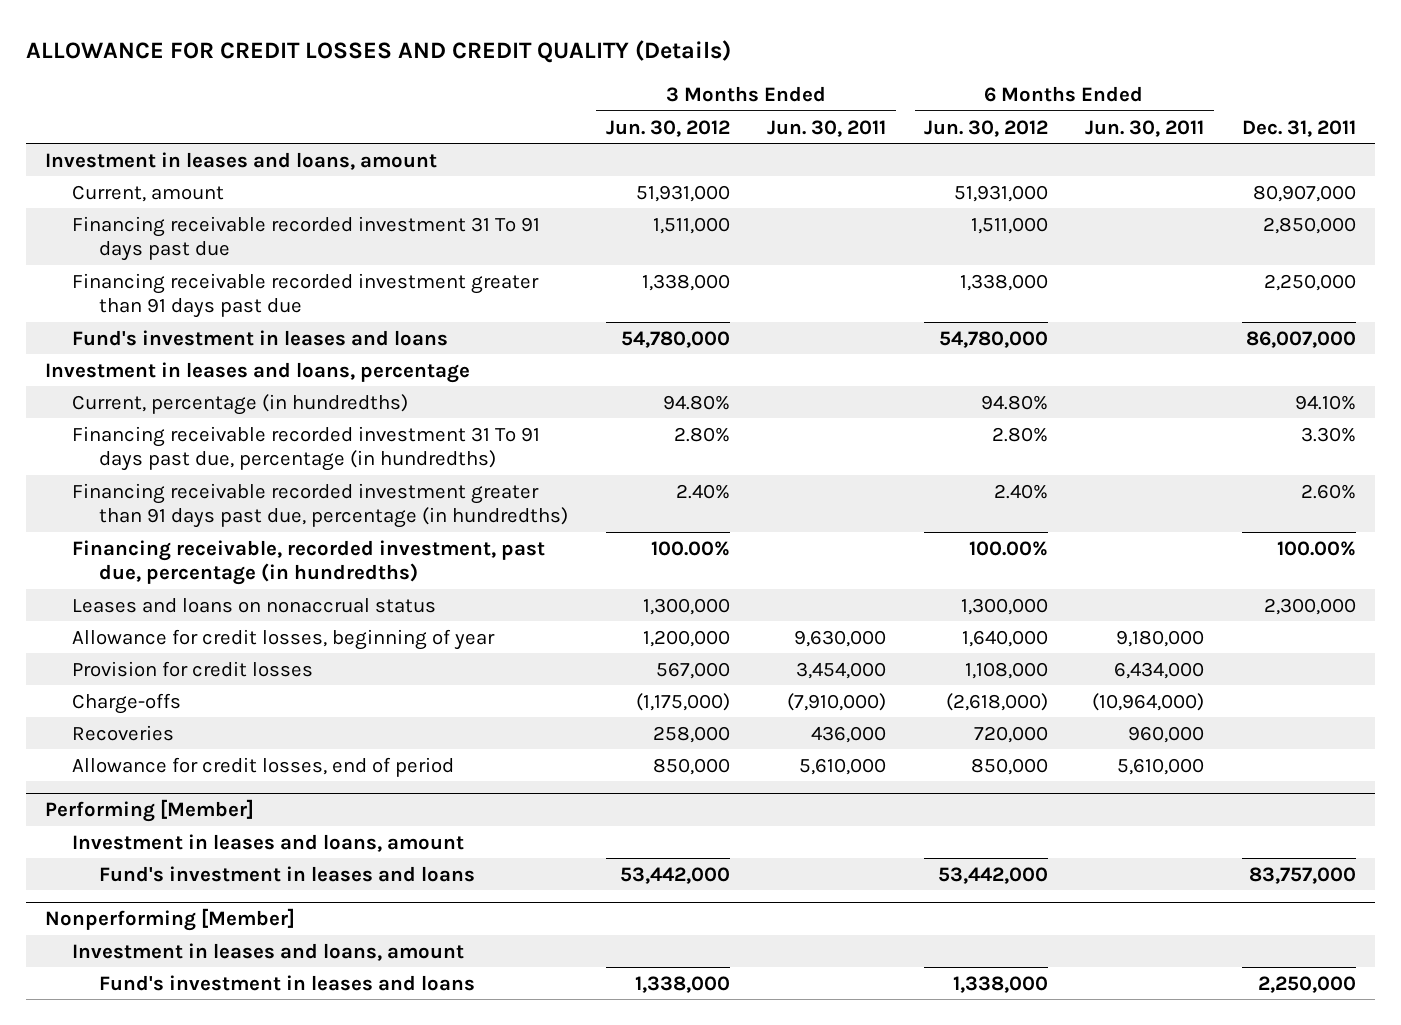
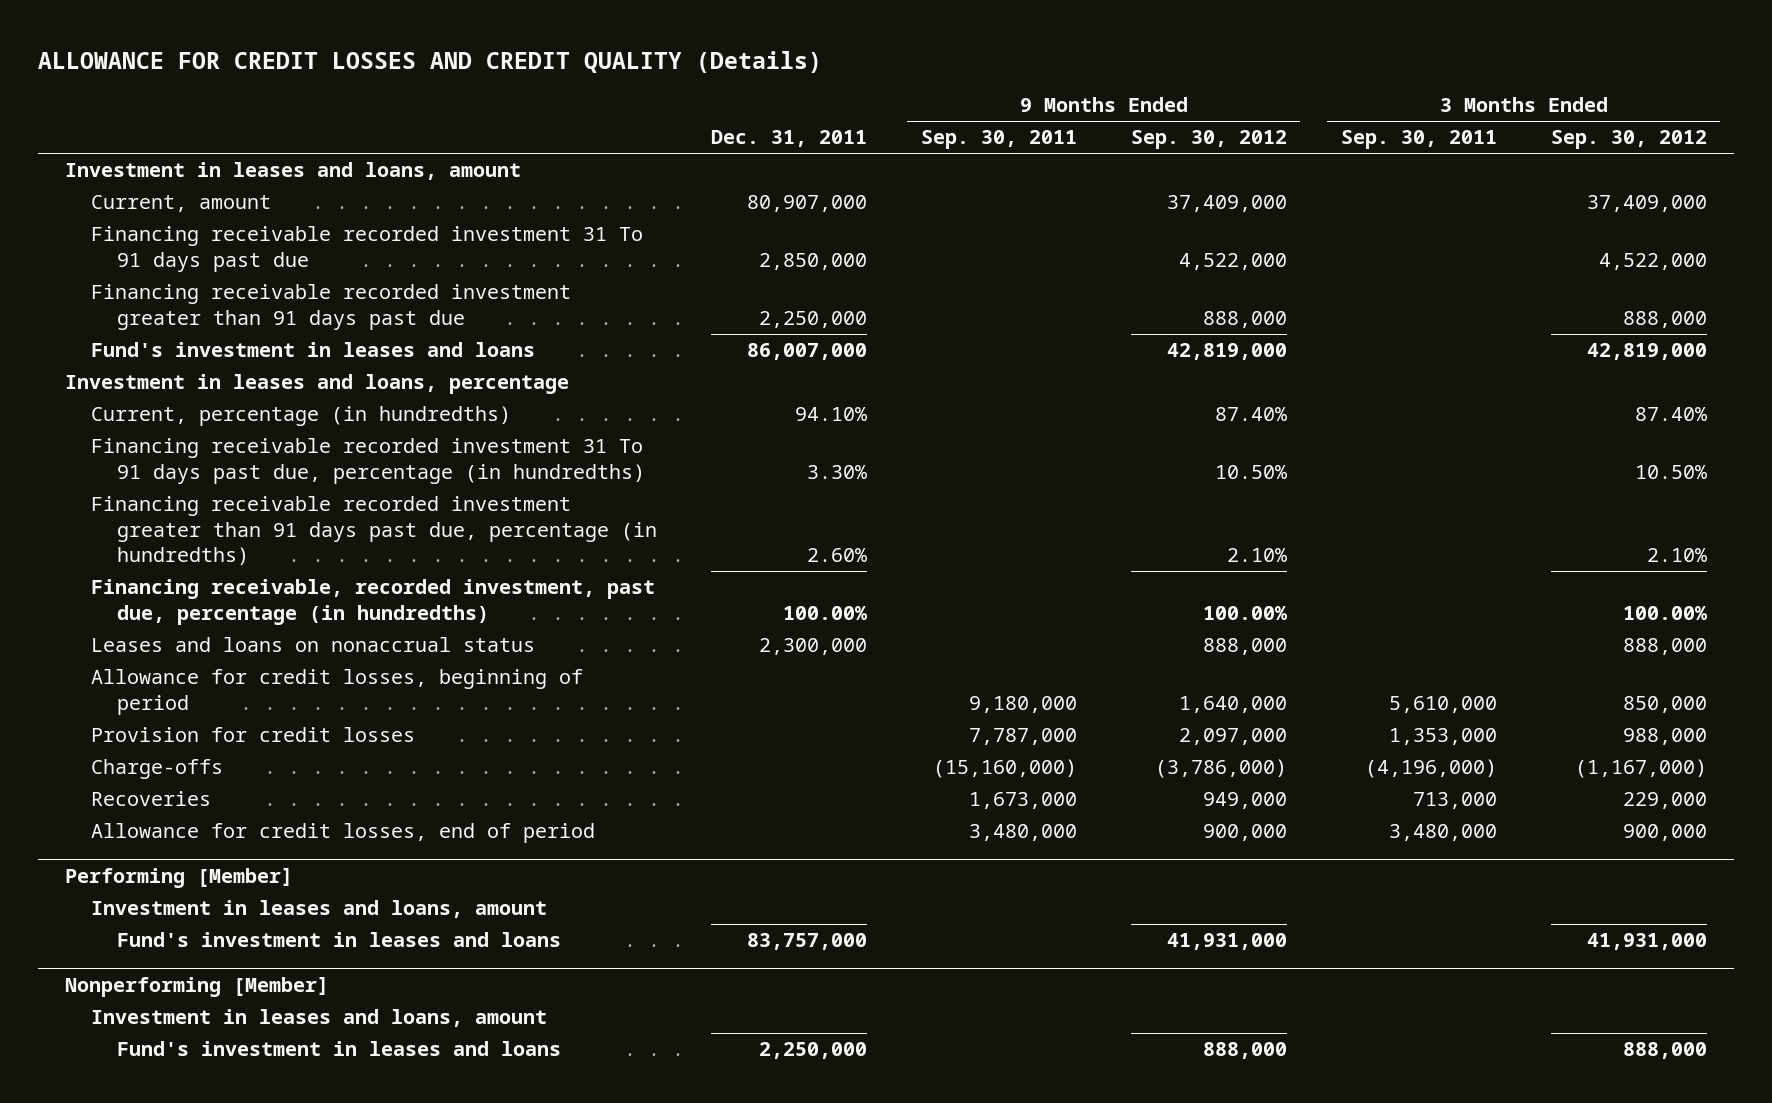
- | 3 Months Ended Jun. 30, 2012 | 3 Months Ended Jun. 30, 2011 | 6 Months Ended Jun. 30, 2012 | 6 Months Ended Jun. 30, 2011 | Dec. 31, 2011
+ | Dec. 31, 2011 | 9 Months Ended Sep. 30, 2011 | 9 Months Ended Sep. 30, 2012 | 3 Months Ended Sep. 30, 2011 | 3 Months Ended Sep. 30, 2012
- Allowance for credit losses, beginning of year | 1,200,000 | 9,630,000 | 1,640,000 | 9,180,000 |
+ Allowance for credit losses, beginning of period | | 9,180,000 | 1,640,000 | 5,610,000 | 850,000

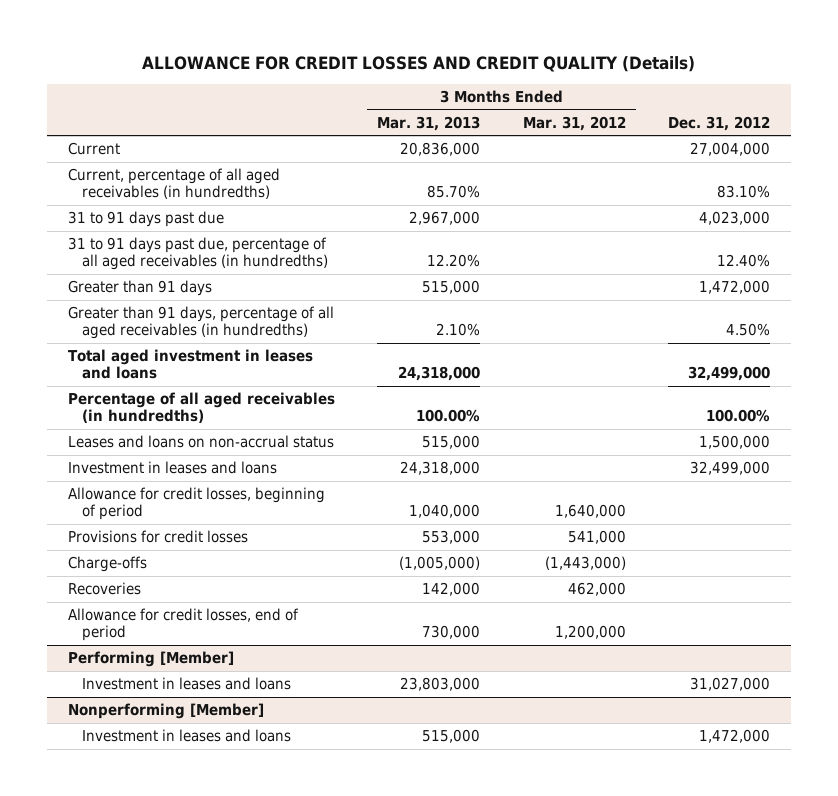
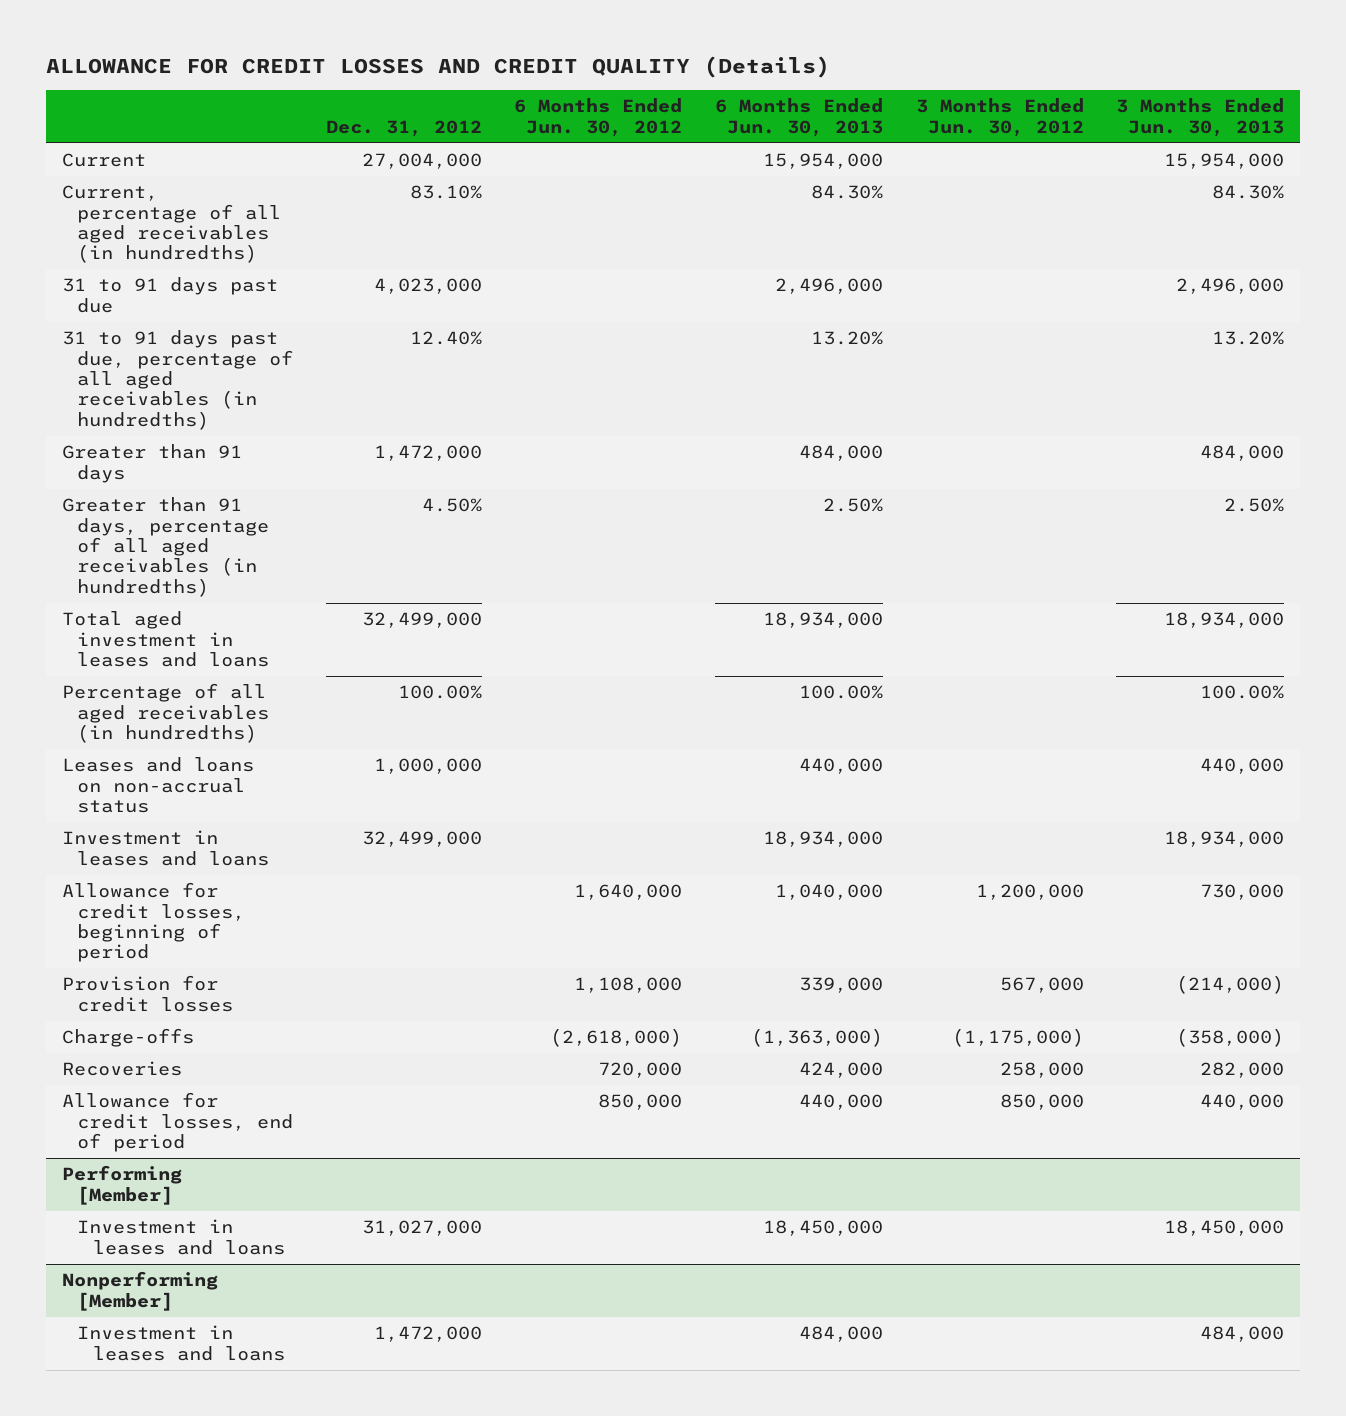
- | 3 Months Ended Mar. 31, 2013 | 3 Months Ended Mar. 31, 2012 | Dec. 31, 2012
+ | Dec. 31, 2012 | 6 Months Ended Jun. 30, 2012 | 6 Months Ended Jun. 30, 2013 | 3 Months Ended Jun. 30, 2012 | 3 Months Ended Jun. 30, 2013
- Leases and loans on non-accrual status | 515,000 | | 1,500,000
+ Leases and loans on non-accrual status | 1,000,000 | | 440,000 | | 440,000
- Provisions for credit losses | 553,000 | 541,000 |
+ Provision for credit losses | | 1,108,000 | 339,000 | 567,000 | (214,000)

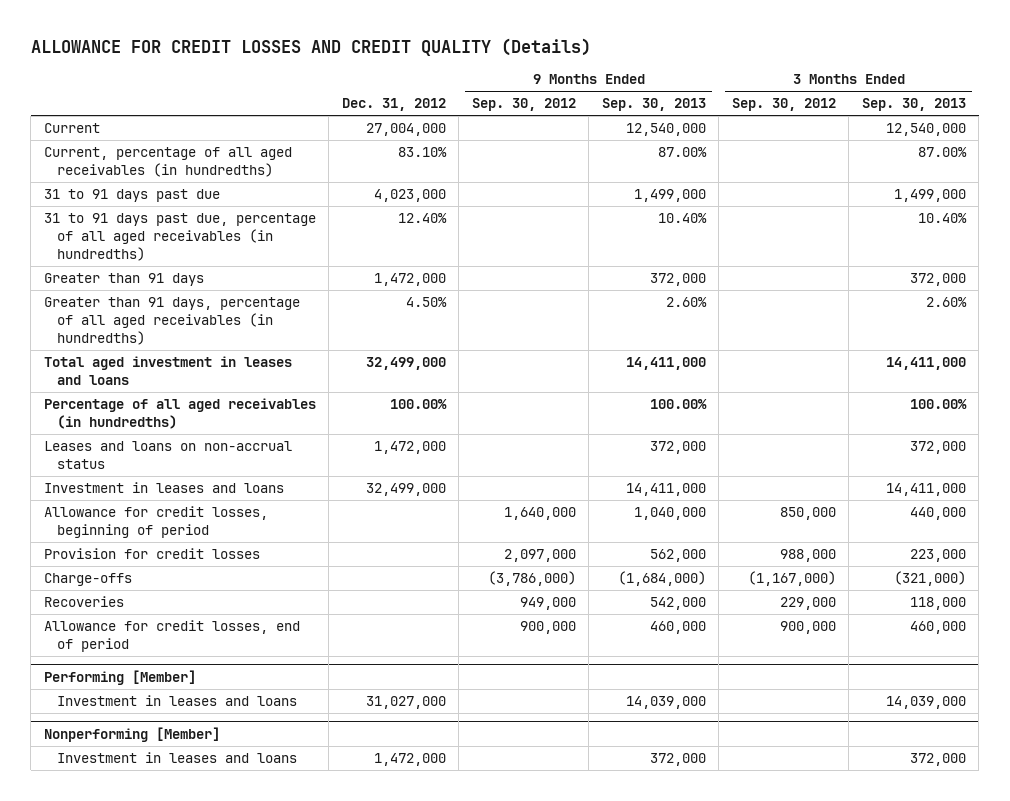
- | Dec. 31, 2012 | 6 Months Ended Jun. 30, 2012 | 6 Months Ended Jun. 30, 2013 | 3 Months Ended Jun. 30, 2012 | 3 Months Ended Jun. 30, 2013
+ | Dec. 31, 2012 | 9 Months Ended Sep. 30, 2012 | 9 Months Ended Sep. 30, 2013 | 3 Months Ended Sep. 30, 2012 | 3 Months Ended Sep. 30, 2013
- Leases and loans on non-accrual status | 1,000,000 | | 440,000 | | 440,000
+ Leases and loans on non-accrual status | 1,472,000 | | 372,000 | | 372,000

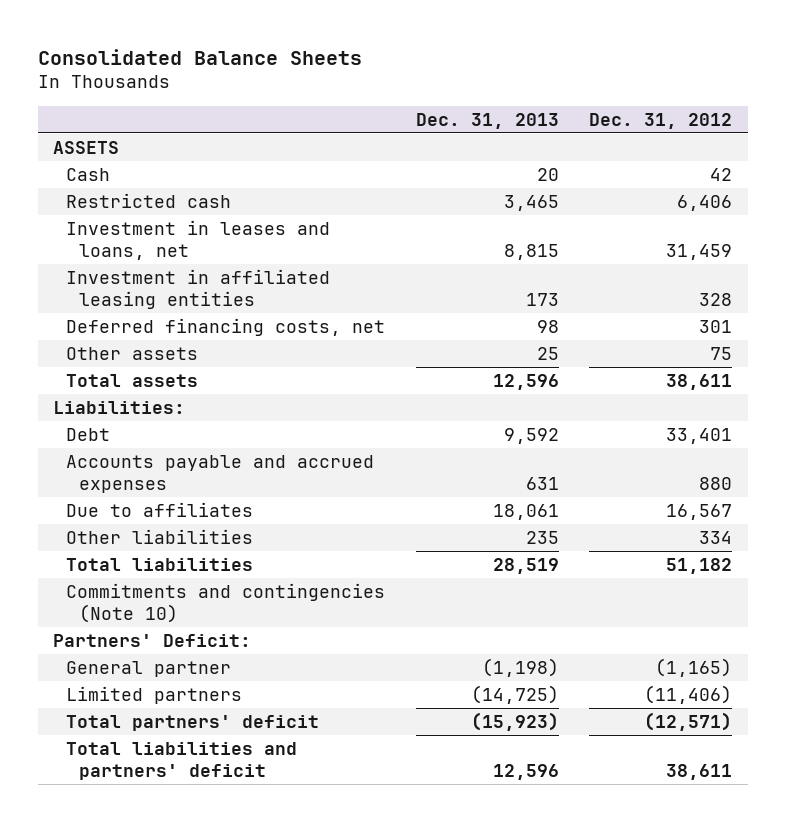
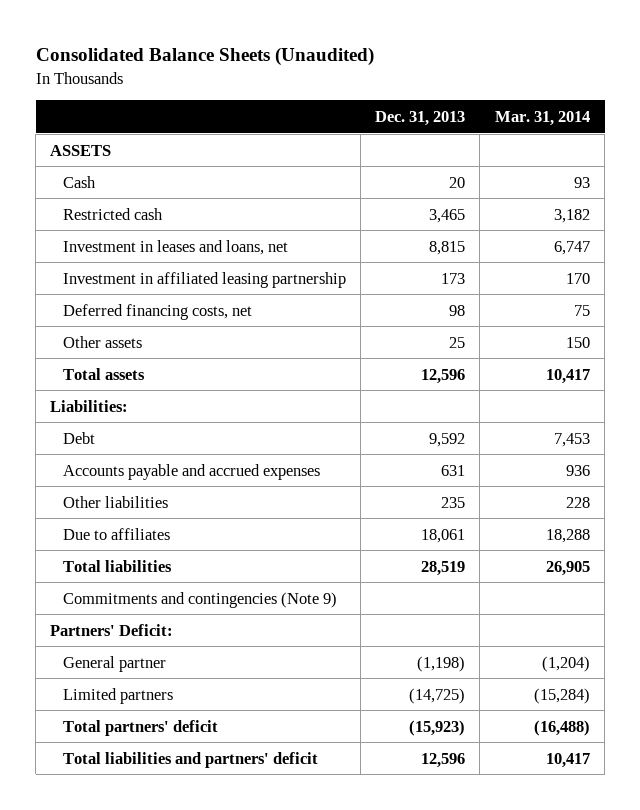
- Consolidated Balance Sheets
+ Consolidated Balance Sheets (Unaudited)
- | Dec. 31, 2013 | Dec. 31, 2012
+ | Dec. 31, 2013 | Mar. 31, 2014
- Investment in affiliated leasing entities | 173 | 328
+ Investment in affiliated leasing partnership | 173 | 170
moved down: Due to affiliates | 18,061 | 18,288
- Commitments and contingencies (Note 10)
+ Commitments and contingencies (Note 9)

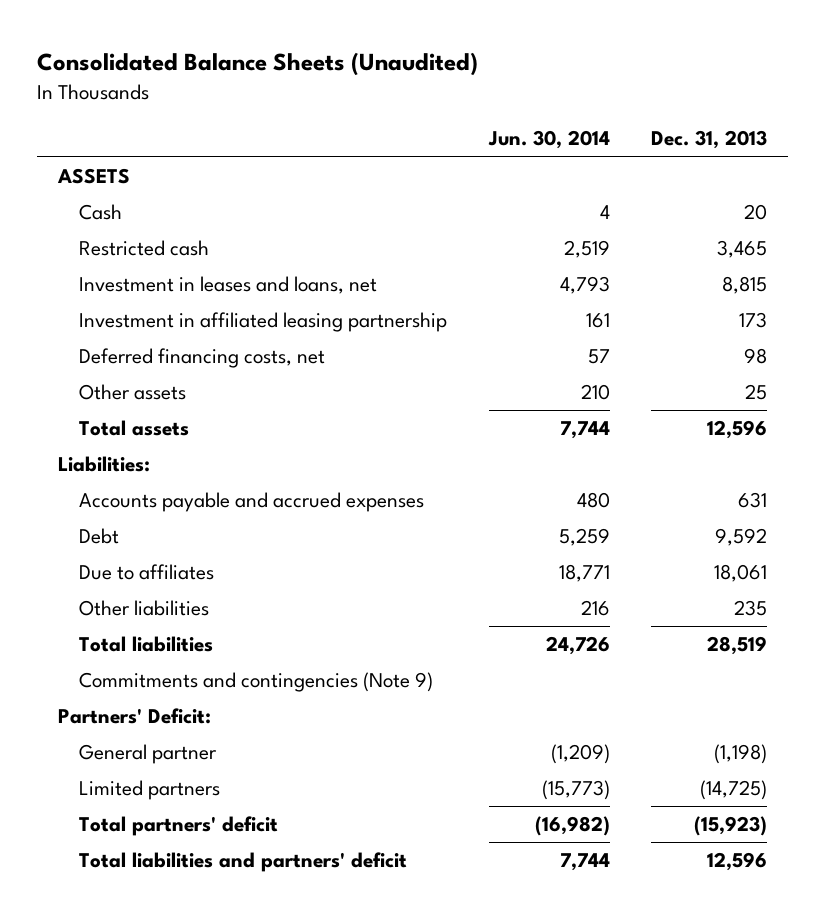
- | Dec. 31, 2013 | Mar. 31, 2014
+ | Jun. 30, 2014 | Dec. 31, 2013
moved down: Debt | 5,259 | 9,592
moved down: Other liabilities | 216 | 235

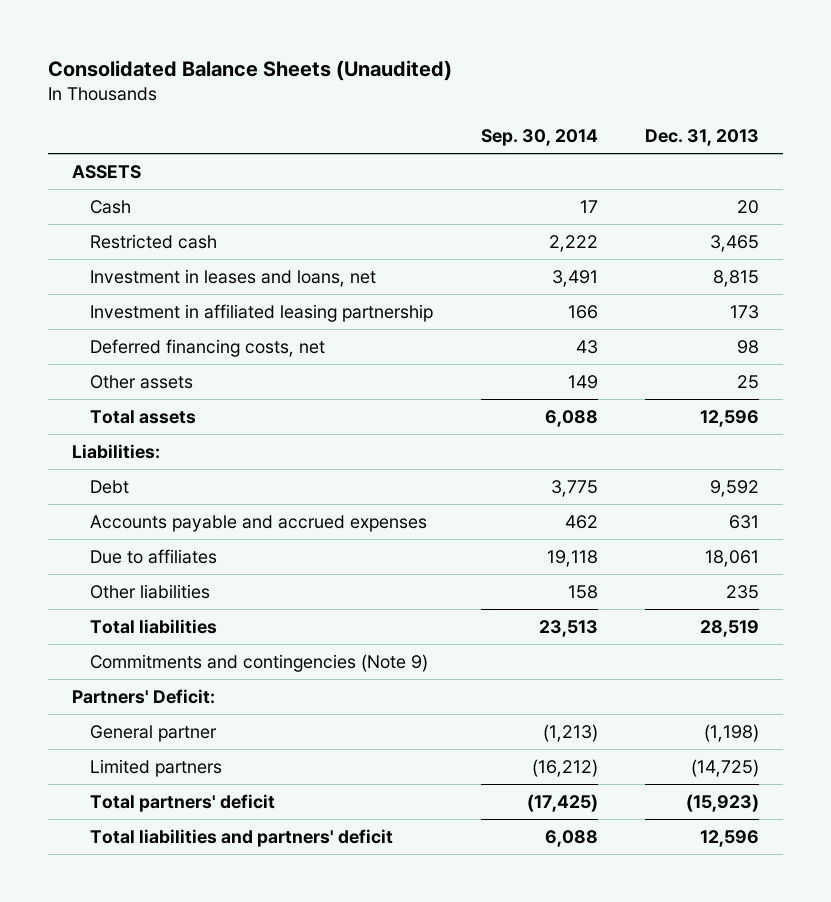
- | Jun. 30, 2014 | Dec. 31, 2013
+ | Sep. 30, 2014 | Dec. 31, 2013
moved down: Accounts payable and accrued expenses | 462 | 631

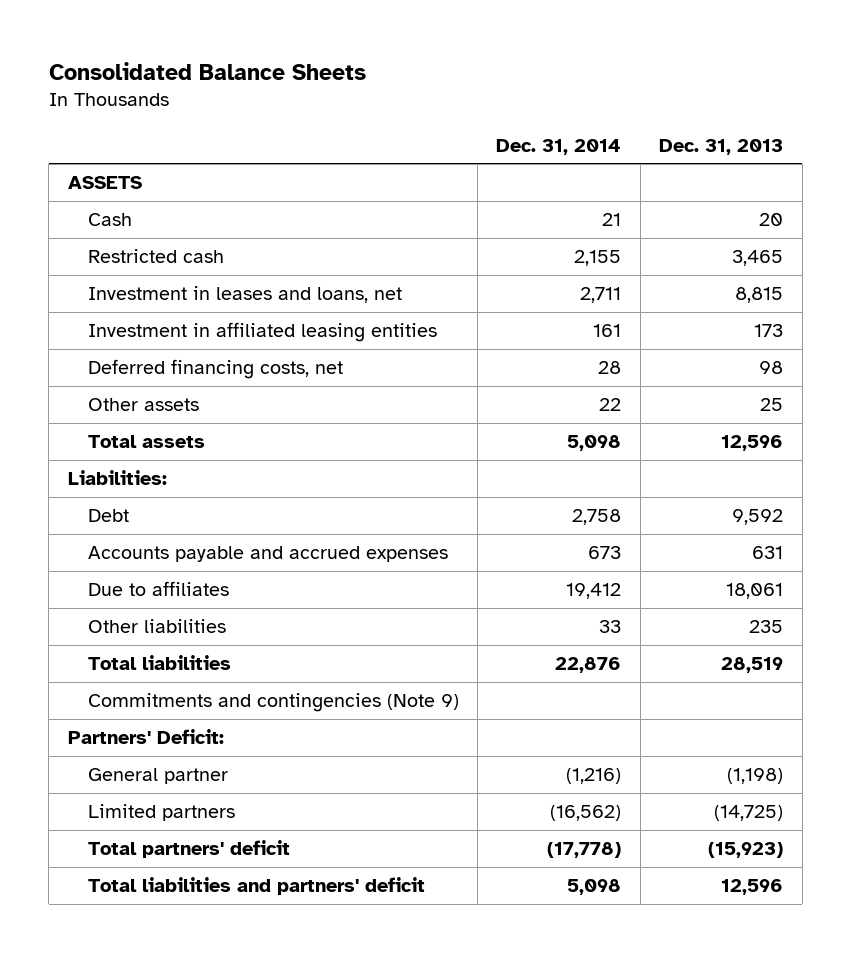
- Consolidated Balance Sheets (Unaudited)
+ Consolidated Balance Sheets
- | Sep. 30, 2014 | Dec. 31, 2013
+ | Dec. 31, 2014 | Dec. 31, 2013
- Investment in affiliated leasing partnership | 166 | 173
+ Investment in affiliated leasing entities | 161 | 173

